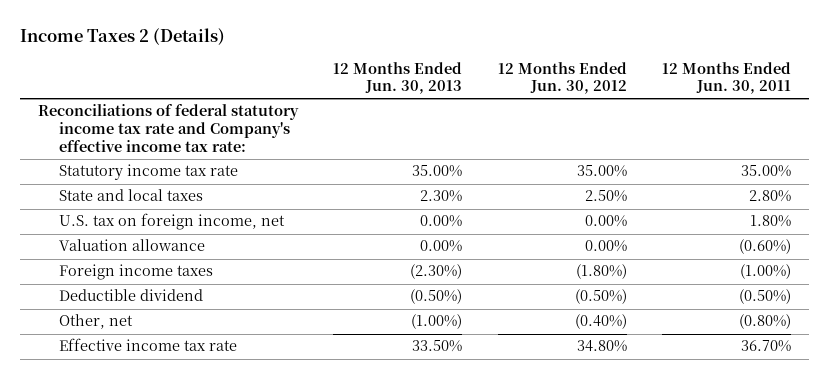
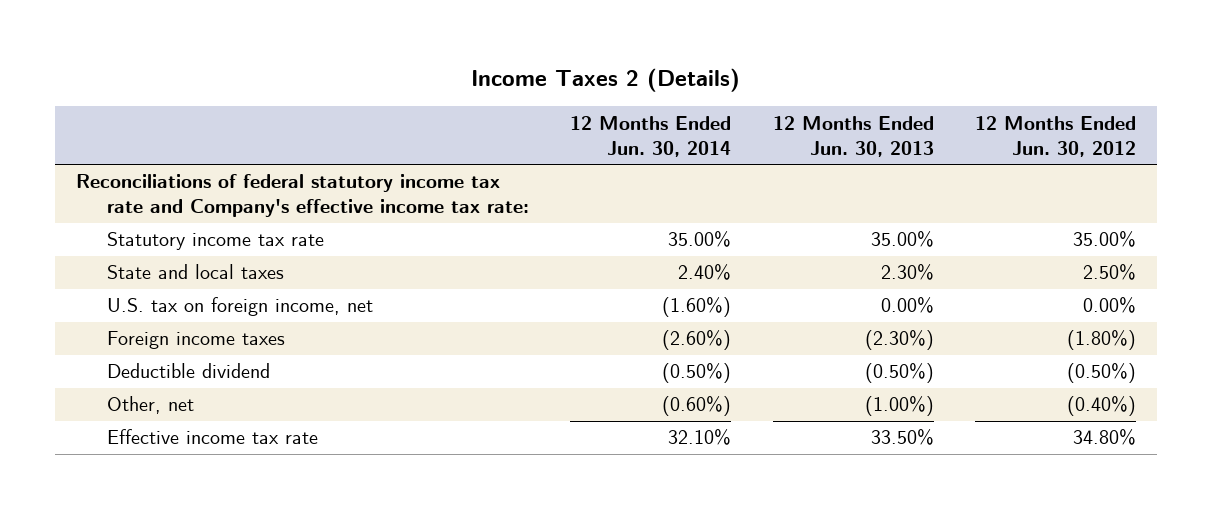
- | 12 Months Ended Jun. 30, 2013 | 12 Months Ended Jun. 30, 2012 | 12 Months Ended Jun. 30, 2011
+ | 12 Months Ended Jun. 30, 2014 | 12 Months Ended Jun. 30, 2013 | 12 Months Ended Jun. 30, 2012
- Valuation allowance | 0.00% | 0.00% | (0.60%)

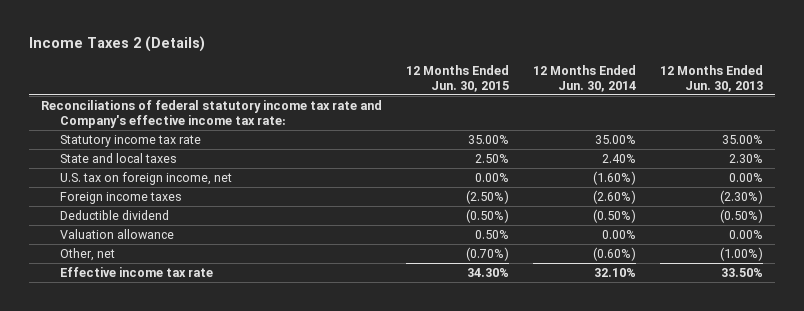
- | 12 Months Ended Jun. 30, 2014 | 12 Months Ended Jun. 30, 2013 | 12 Months Ended Jun. 30, 2012
+ | 12 Months Ended Jun. 30, 2015 | 12 Months Ended Jun. 30, 2014 | 12 Months Ended Jun. 30, 2013
+ Valuation allowance | 0.50% | 0.00% | 0.00%

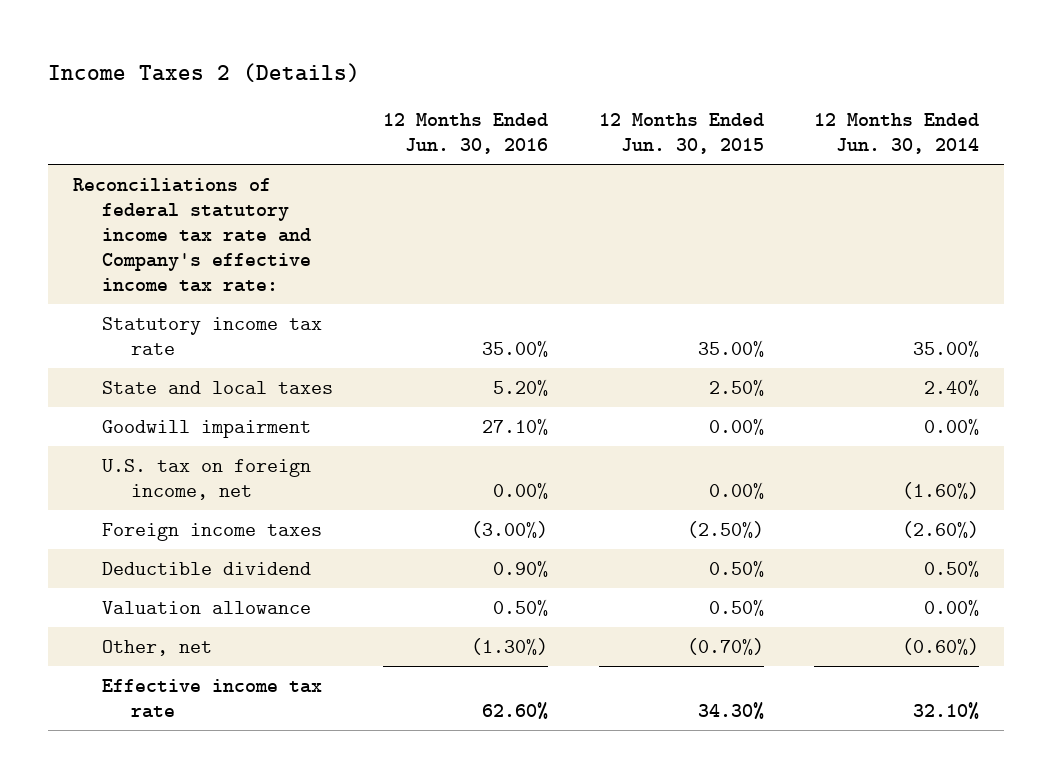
- | 12 Months Ended Jun. 30, 2015 | 12 Months Ended Jun. 30, 2014 | 12 Months Ended Jun. 30, 2013
+ | 12 Months Ended Jun. 30, 2016 | 12 Months Ended Jun. 30, 2015 | 12 Months Ended Jun. 30, 2014
+ Goodwill impairment | 27.10% | 0.00% | 0.00%
- Deductible dividend | (0.50%) | (0.50%) | (0.50%)
+ Deductible dividend | 0.90% | 0.50% | 0.50%

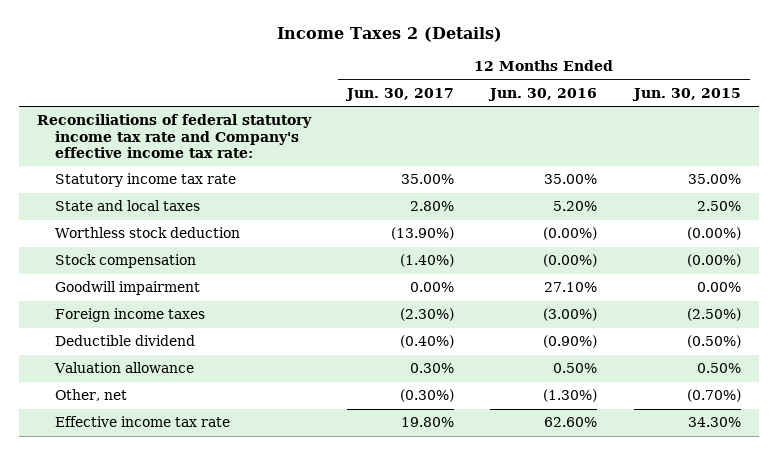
- | 12 Months Ended Jun. 30, 2016 | 12 Months Ended Jun. 30, 2015 | 12 Months Ended Jun. 30, 2014
+ | 12 Months Ended Jun. 30, 2017 | 12 Months Ended Jun. 30, 2016 | 12 Months Ended Jun. 30, 2015
+ Worthless stock deduction | (13.90%) | (0.00%) | (0.00%)
+ Stock compensation | (1.40%) | (0.00%) | (0.00%)
- U.S. tax on foreign income, net | 0.00% | 0.00% | (1.60%)
- Deductible dividend | 0.90% | 0.50% | 0.50%
+ Deductible dividend | (0.40%) | (0.90%) | (0.50%)

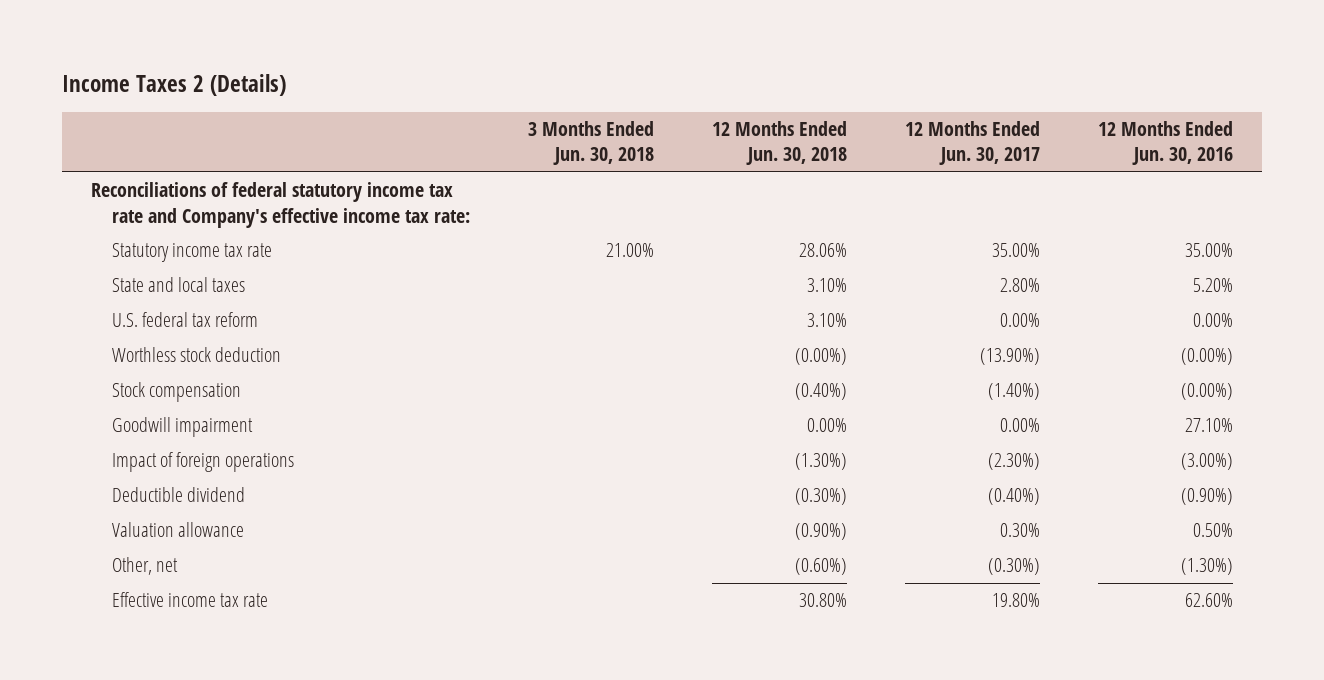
- | 12 Months Ended Jun. 30, 2017 | 12 Months Ended Jun. 30, 2016 | 12 Months Ended Jun. 30, 2015
+ | 3 Months Ended Jun. 30, 2018 | 12 Months Ended Jun. 30, 2018 | 12 Months Ended Jun. 30, 2017 | 12 Months Ended Jun. 30, 2016
+ U.S. federal tax reform | | 3.10% | 0.00% | 0.00%
- Foreign income taxes | (2.30%) | (3.00%) | (2.50%)
+ Impact of foreign operations | | (1.30%) | (2.30%) | (3.00%)

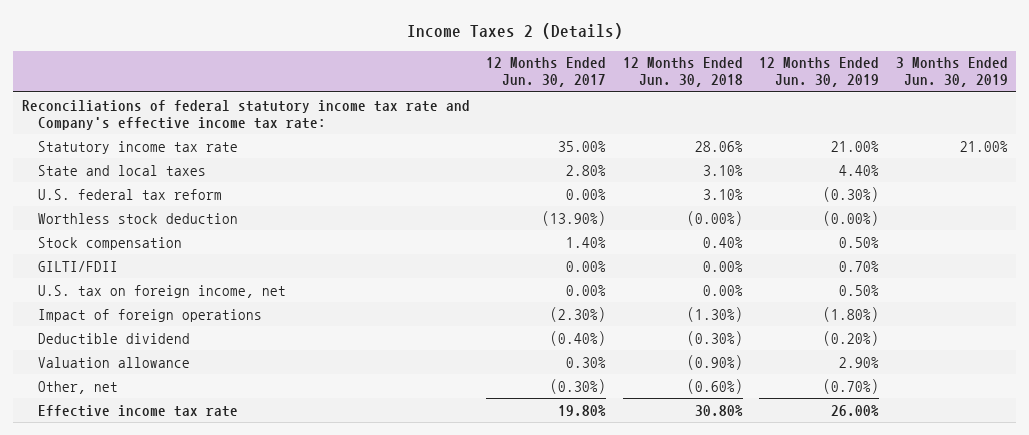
- | 3 Months Ended Jun. 30, 2018 | 12 Months Ended Jun. 30, 2018 | 12 Months Ended Jun. 30, 2017 | 12 Months Ended Jun. 30, 2016
+ | 12 Months Ended Jun. 30, 2017 | 12 Months Ended Jun. 30, 2018 | 12 Months Ended Jun. 30, 2019 | 3 Months Ended Jun. 30, 2019
- Stock compensation | | (0.40%) | (1.40%) | (0.00%)
- Goodwill impairment | | 0.00% | 0.00% | 27.10%
+ Stock compensation | 1.40% | 0.40% | 0.50% |
+ GILTI/FDII | 0.00% | 0.00% | 0.70% |
+ U.S. tax on foreign income, net | 0.00% | 0.00% | 0.50% |

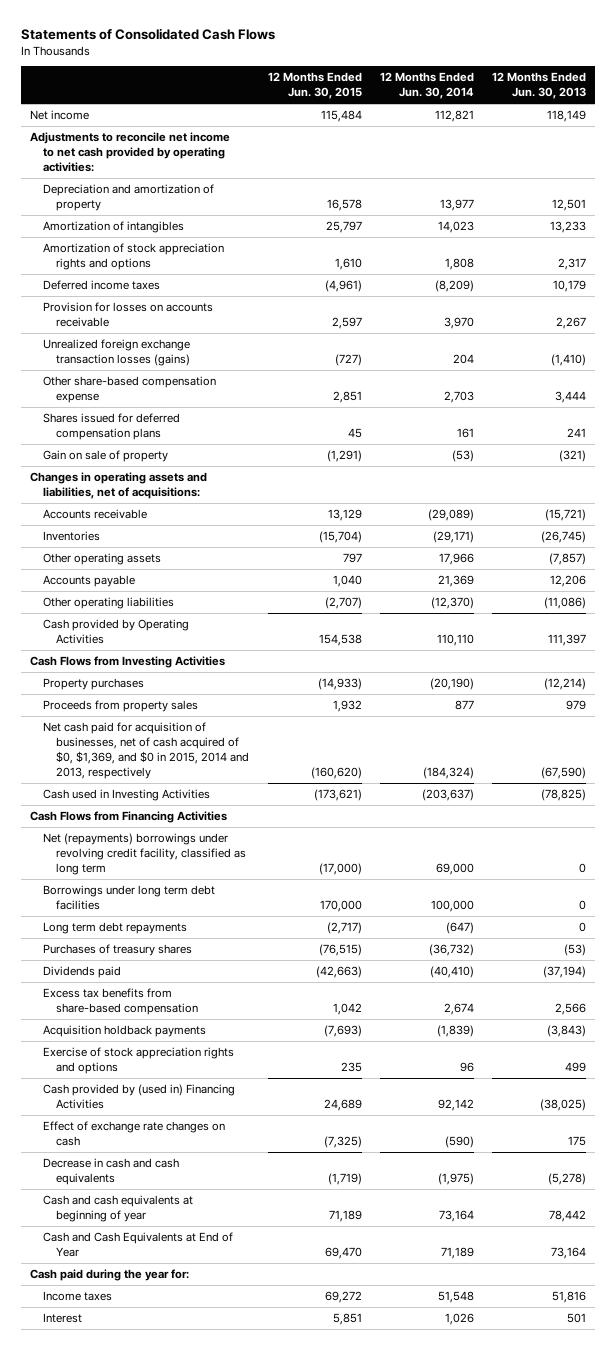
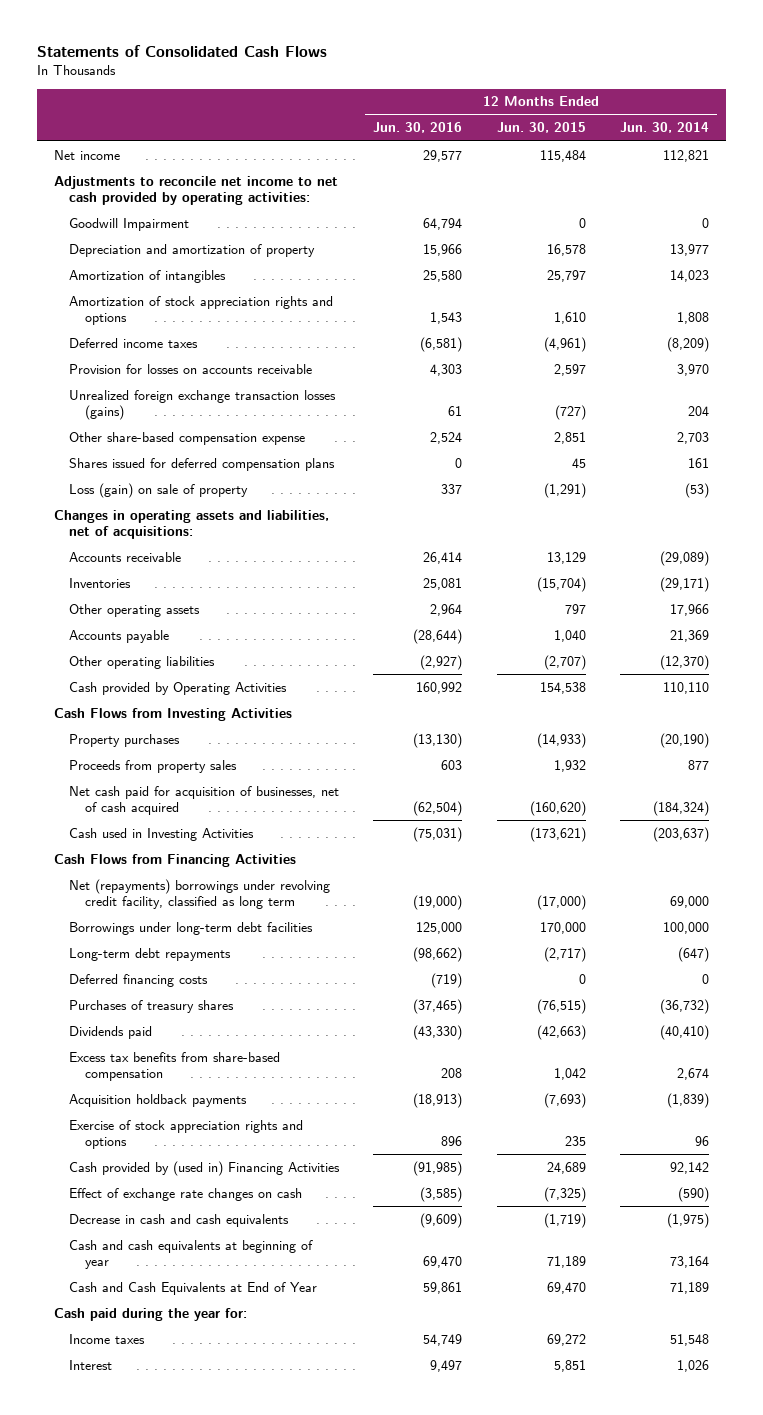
- | 12 Months Ended Jun. 30, 2015 | 12 Months Ended Jun. 30, 2014 | 12 Months Ended Jun. 30, 2013
+ | 12 Months Ended Jun. 30, 2016 | 12 Months Ended Jun. 30, 2015 | 12 Months Ended Jun. 30, 2014
+ Goodwill Impairment | 64,794 | 0 | 0
- Gain on sale of property | (1,291) | (53) | (321)
+ Loss (gain) on sale of property | 337 | (1,291) | (53)
- Net cash paid for acquisition of businesses, net of cash acquired of $0, $1,369, and $0 in 2015, 2014 and 2013, respectively | (160,620) | (184,324) | (67,590)
+ Net cash paid for acquisition of businesses, net of cash acquired | (62,504) | (160,620) | (184,324)
- Borrowings under long term debt facilities | 170,000 | 100,000 | 0
- Long term debt repayments | (2,717) | (647) | 0
+ Borrowings under long-term debt facilities | 125,000 | 170,000 | 100,000
+ Long-term debt repayments | (98,662) | (2,717) | (647)
+ Deferred financing costs | (719) | 0 | 0

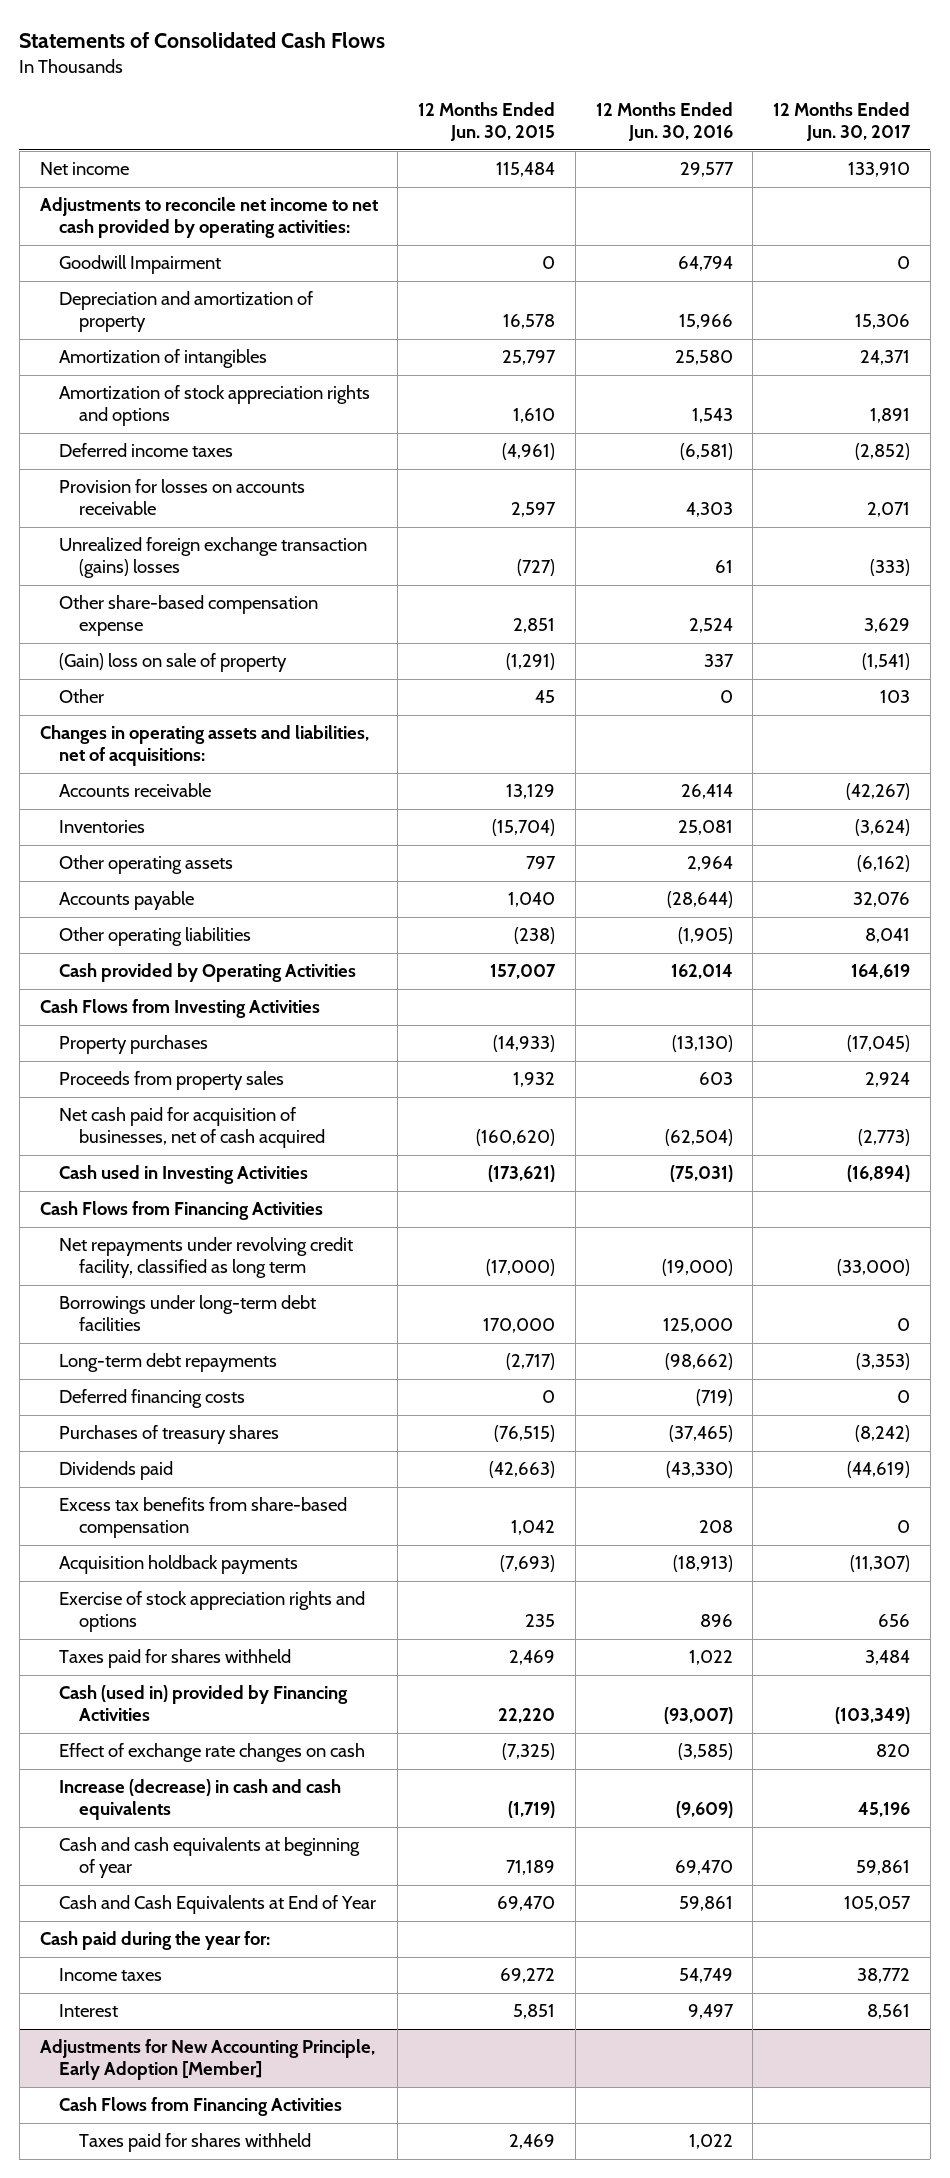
- | 12 Months Ended Jun. 30, 2016 | 12 Months Ended Jun. 30, 2015 | 12 Months Ended Jun. 30, 2014
+ | 12 Months Ended Jun. 30, 2015 | 12 Months Ended Jun. 30, 2016 | 12 Months Ended Jun. 30, 2017
- Unrealized foreign exchange transaction losses (gains) | 61 | (727) | 204
+ Unrealized foreign exchange transaction (gains) losses | (727) | 61 | (333)
- Shares issued for deferred compensation plans | 0 | 45 | 161
- Loss (gain) on sale of property | 337 | (1,291) | (53)
+ (Gain) loss on sale of property | (1,291) | 337 | (1,541)
+ Other | 45 | 0 | 103
- Other operating liabilities | (2,927) | (2,707) | (12,370)
- Cash provided by Operating Activities | 160,992 | 154,538 | 110,110
+ Other operating liabilities | (238) | (1,905) | 8,041
+ Cash provided by Operating Activities | 157,007 | 162,014 | 164,619
- Net (repayments) borrowings under revolving credit facility, classified as long term | (19,000) | (17,000) | 69,000
+ Net repayments under revolving credit facility, classified as long term | (17,000) | (19,000) | (33,000)
- Cash provided by (used in) Financing Activities | (91,985) | 24,689 | 92,142
+ Taxes paid for shares withheld | 2,469 | 1,022 | 3,484
+ Cash (used in) provided by Financing Activities | 22,220 | (93,007) | (103,349)
- Decrease in cash and cash equivalents | (9,609) | (1,719) | (1,975)
+ Increase (decrease) in cash and cash equivalents | (1,719) | (9,609) | 45,196
+ Adjustments for New Accounting Principle, Early Adoption [Member]
+ Cash Flows from Financing Activities
+ Taxes paid for shares withheld | 2,469 | 1,022 |

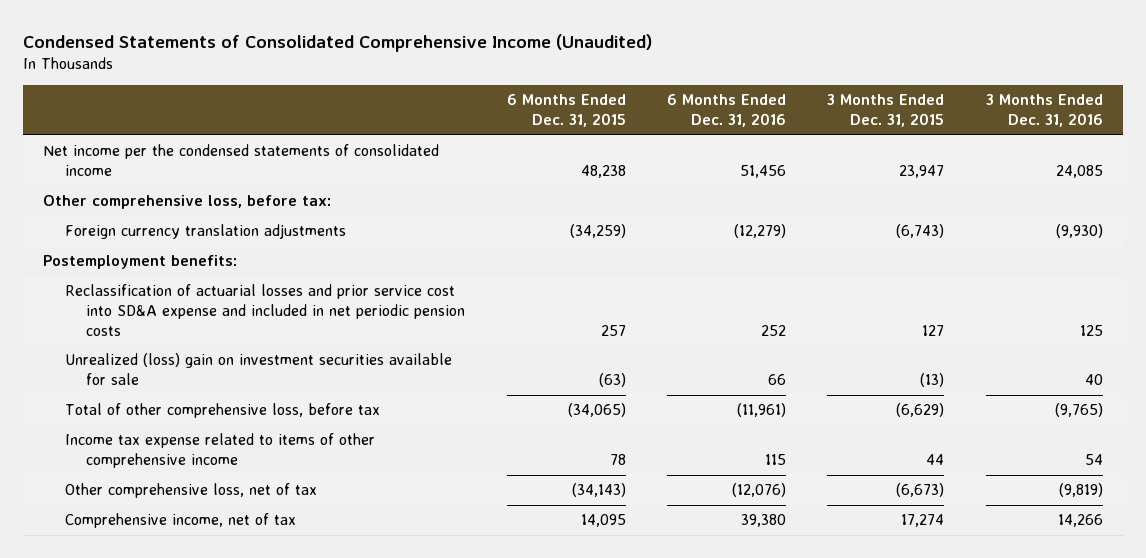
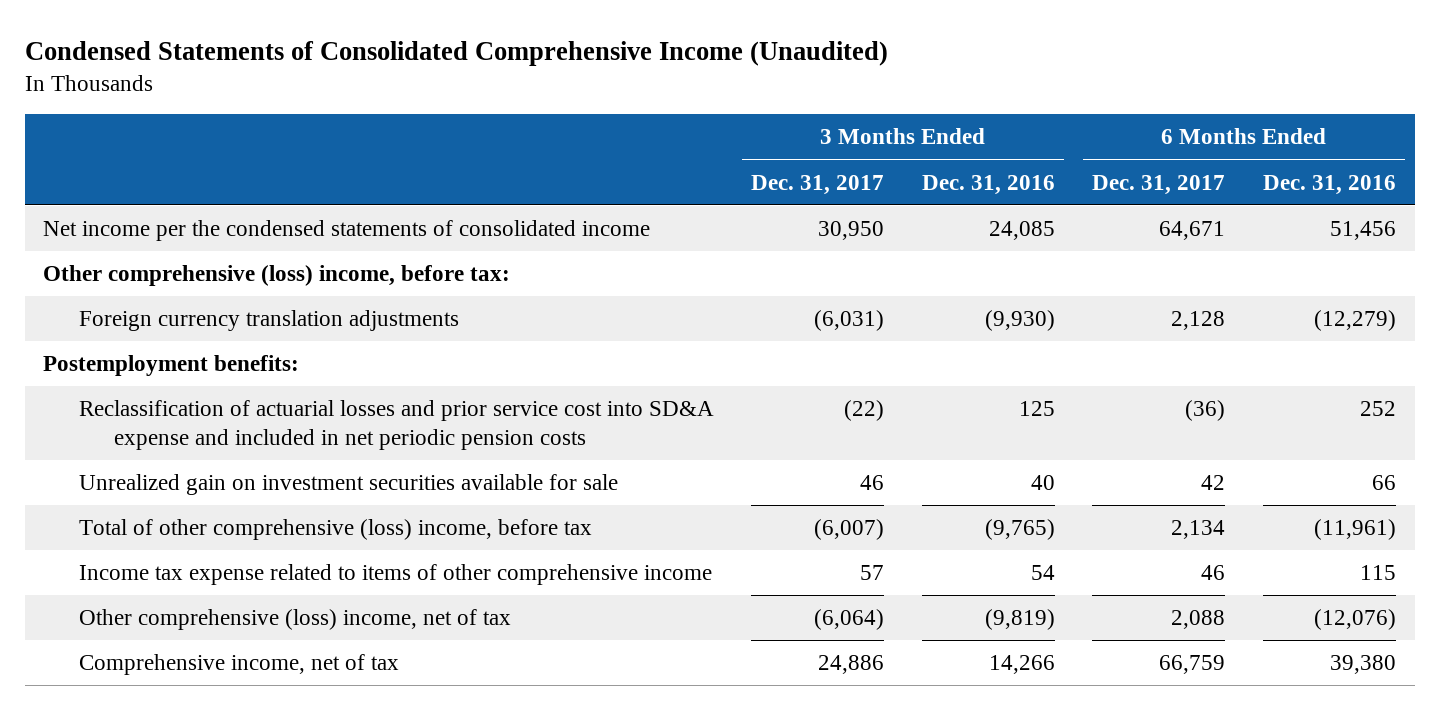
- | 6 Months Ended Dec. 31, 2015 | 6 Months Ended Dec. 31, 2016 | 3 Months Ended Dec. 31, 2015 | 3 Months Ended Dec. 31, 2016
+ | 3 Months Ended Dec. 31, 2017 | 3 Months Ended Dec. 31, 2016 | 6 Months Ended Dec. 31, 2017 | 6 Months Ended Dec. 31, 2016
- Other comprehensive loss, before tax:
+ Other comprehensive (loss) income, before tax:
- Unrealized (loss) gain on investment securities available for sale | (63) | 66 | (13) | 40
- Total of other comprehensive loss, before tax | (34,065) | (11,961) | (6,629) | (9,765)
+ Unrealized gain on investment securities available for sale | 46 | 40 | 42 | 66
+ Total of other comprehensive (loss) income, before tax | (6,007) | (9,765) | 2,134 | (11,961)
- Other comprehensive loss, net of tax | (34,143) | (12,076) | (6,673) | (9,819)
+ Other comprehensive (loss) income, net of tax | (6,064) | (9,819) | 2,088 | (12,076)

